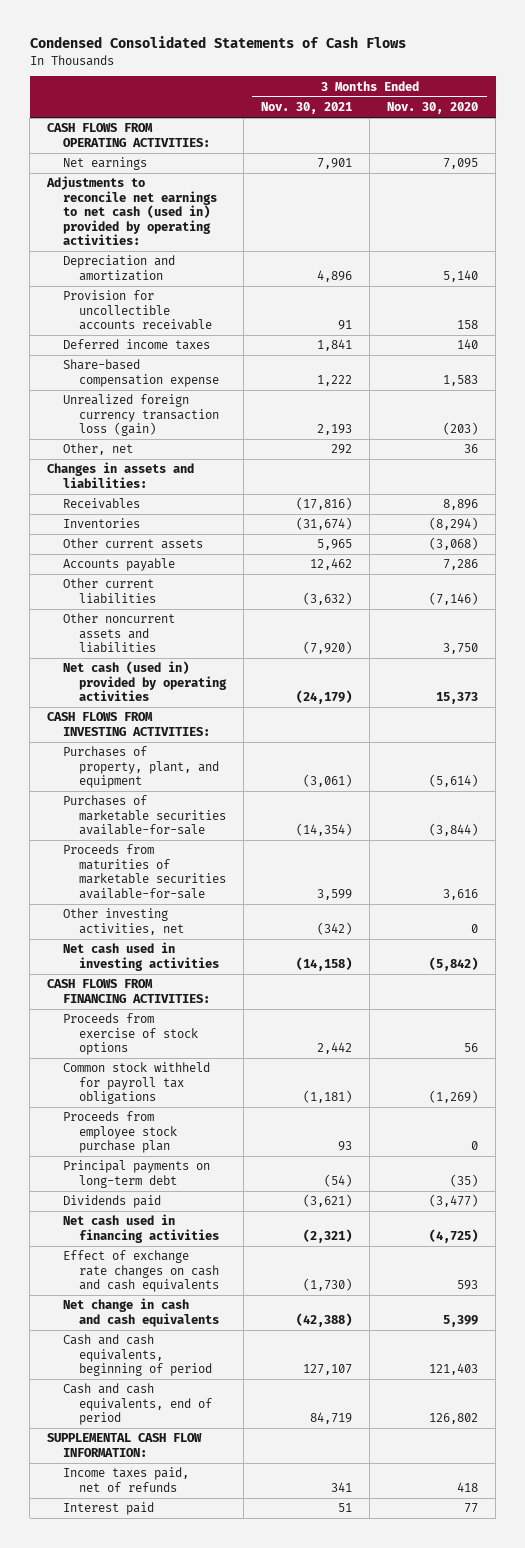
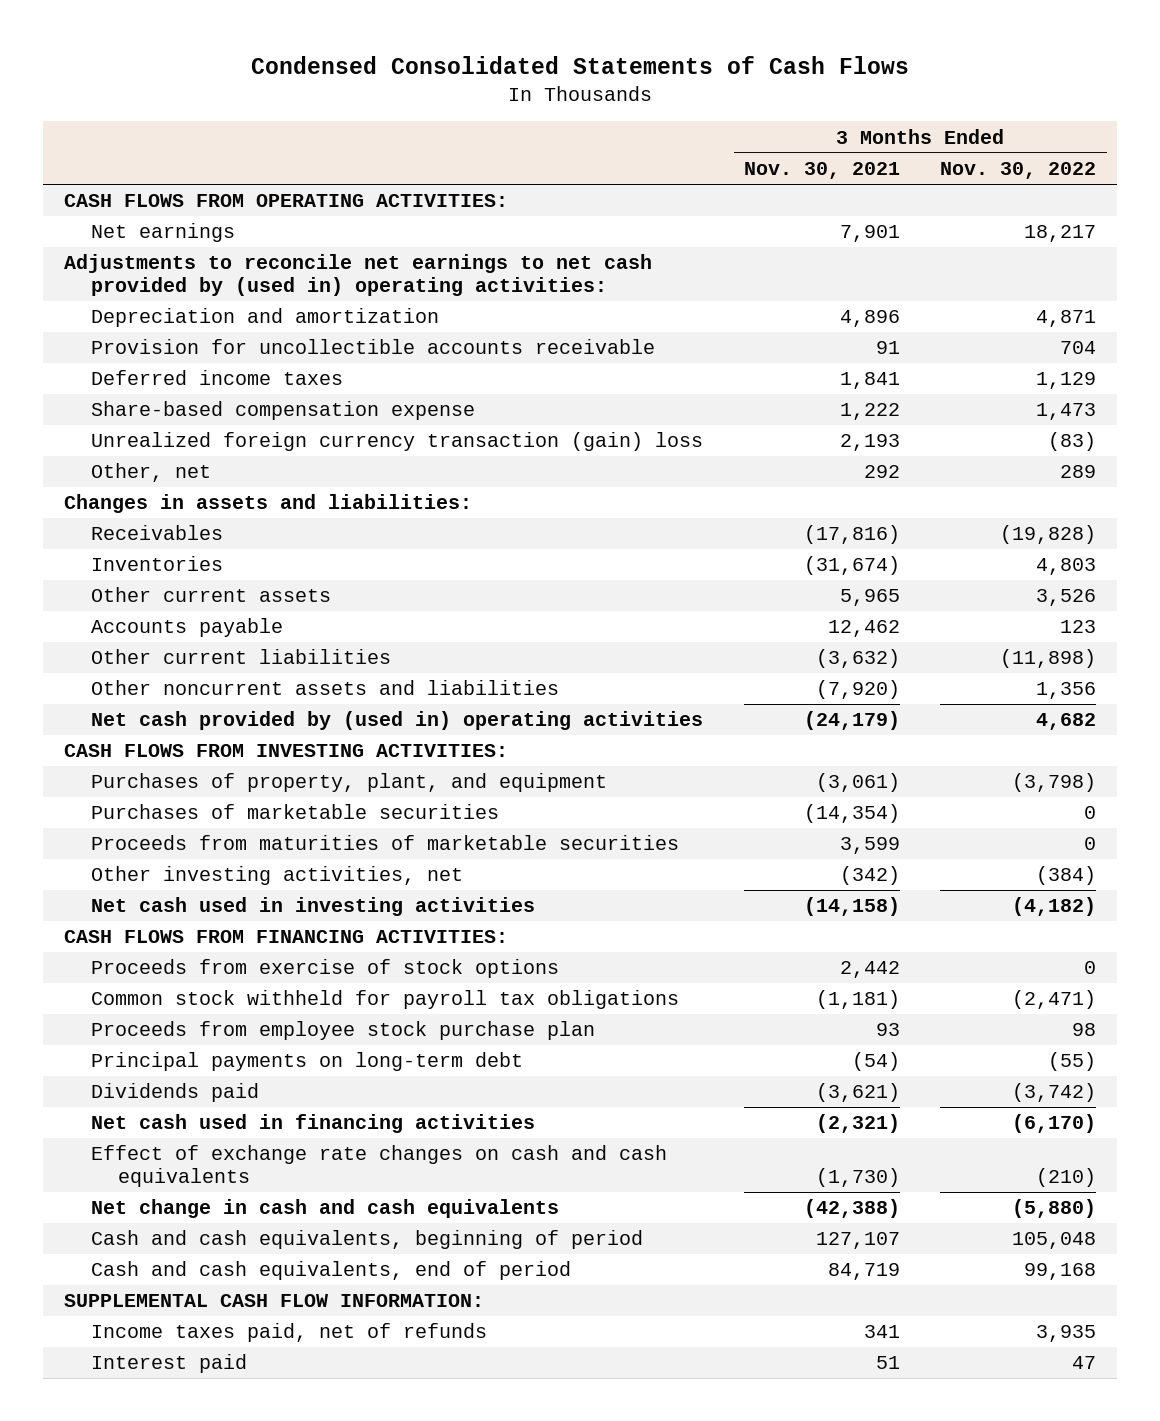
- | 3 Months Ended Nov. 30, 2021 | 3 Months Ended Nov. 30, 2020
+ | 3 Months Ended Nov. 30, 2021 | 3 Months Ended Nov. 30, 2022
- Adjustments to reconcile net earnings to net cash (used in) provided by operating activities:
+ Adjustments to reconcile net earnings to net cash provided by (used in) operating activities:
- Unrealized foreign currency transaction loss (gain) | 2,193 | (203)
+ Unrealized foreign currency transaction (gain) loss | 2,193 | (83)
- Net cash (used in) provided by operating activities | (24,179) | 15,373
+ Net cash provided by (used in) operating activities | (24,179) | 4,682
- Purchases of marketable securities available-for-sale | (14,354) | (3,844)
- Proceeds from maturities of marketable securities available-for-sale | 3,599 | 3,616
+ Purchases of marketable securities | (14,354) | 0
+ Proceeds from maturities of marketable securities | 3,599 | 0

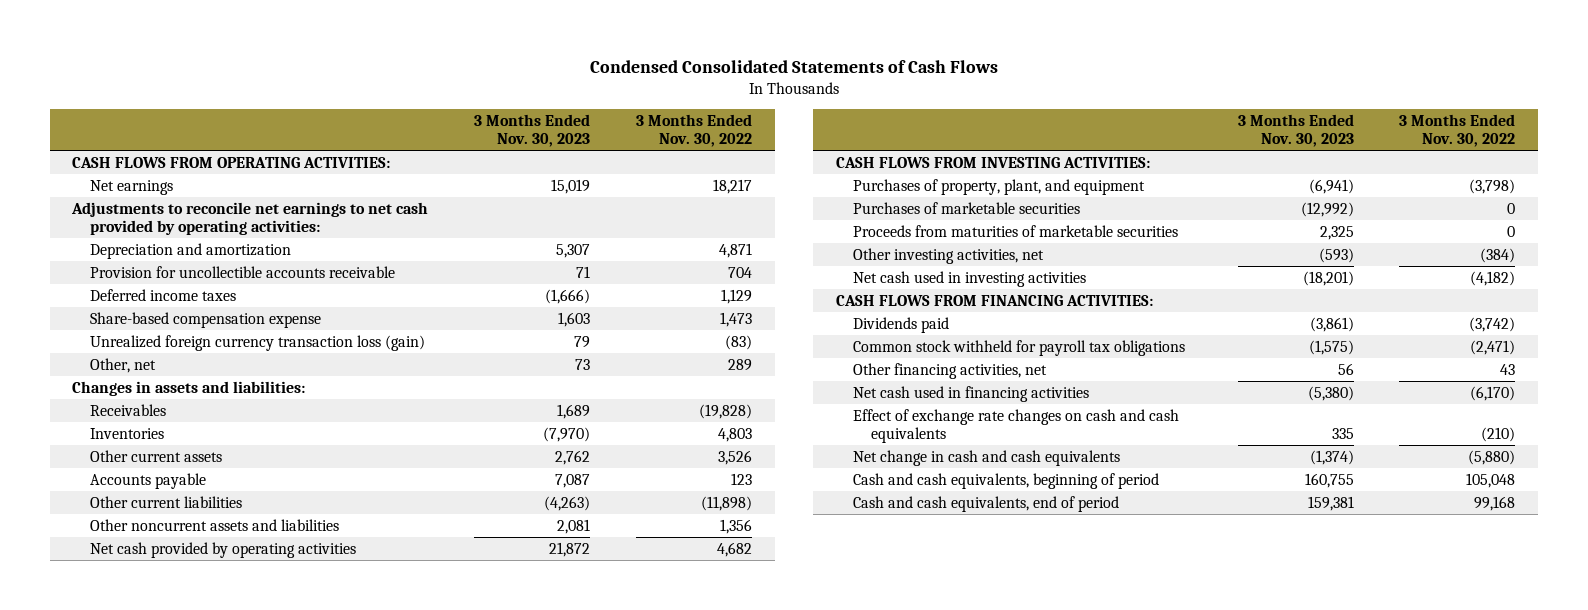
- | 3 Months Ended Nov. 30, 2021 | 3 Months Ended Nov. 30, 2022
+ | 3 Months Ended Nov. 30, 2023 | 3 Months Ended Nov. 30, 2022
- Adjustments to reconcile net earnings to net cash provided by (used in) operating activities:
+ Adjustments to reconcile net earnings to net cash provided by operating activities:
- Unrealized foreign currency transaction (gain) loss | 2,193 | (83)
+ Unrealized foreign currency transaction loss (gain) | 79 | (83)
- Net cash provided by (used in) operating activities | (24,179) | 4,682
+ Net cash provided by operating activities | 21,872 | 4,682
- Proceeds from exercise of stock options | 2,442 | 0
- Proceeds from employee stock purchase plan | 93 | 98
- Principal payments on long-term debt | (54) | (55)
moved down: Common stock withheld for payroll tax obligations | (1,575) | (2,471)
+ Other financing activities, net | 56 | 43
- SUPPLEMENTAL CASH FLOW INFORMATION:
- Income taxes paid, net of refunds | 341 | 3,935
- Interest paid | 51 | 47

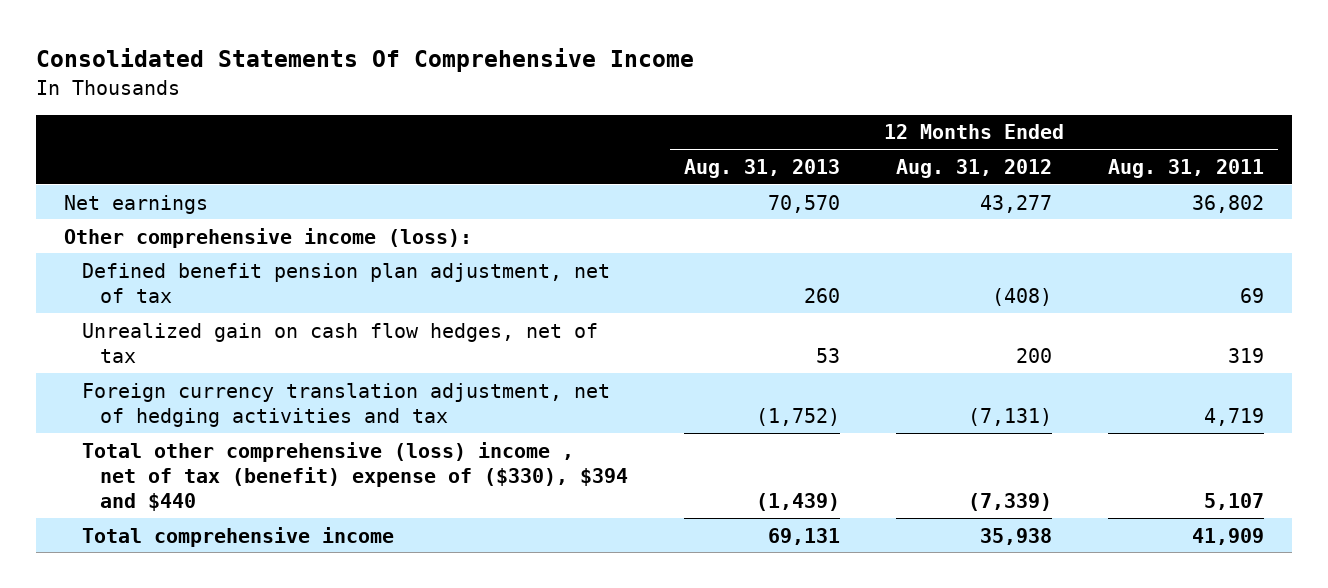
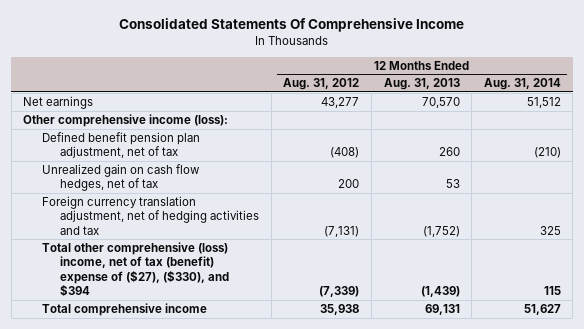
- | 12 Months Ended Aug. 31, 2013 | 12 Months Ended Aug. 31, 2012 | 12 Months Ended Aug. 31, 2011
+ | 12 Months Ended Aug. 31, 2012 | 12 Months Ended Aug. 31, 2013 | 12 Months Ended Aug. 31, 2014
- Total other comprehensive (loss) income , net of tax (benefit) expense of ($330), $394 and $440 | (1,439) | (7,339) | 5,107
+ Total other comprehensive (loss) income, net of tax (benefit) expense of ($27), ($330), and $394 | (7,339) | (1,439) | 115

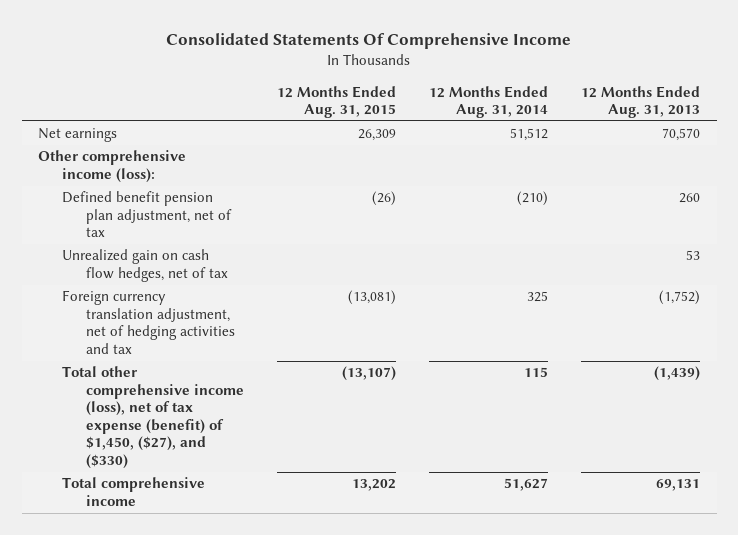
- | 12 Months Ended Aug. 31, 2012 | 12 Months Ended Aug. 31, 2013 | 12 Months Ended Aug. 31, 2014
+ | 12 Months Ended Aug. 31, 2015 | 12 Months Ended Aug. 31, 2014 | 12 Months Ended Aug. 31, 2013
- Total other comprehensive (loss) income, net of tax (benefit) expense of ($27), ($330), and $394 | (7,339) | (1,439) | 115
+ Total other comprehensive income (loss), net of tax expense (benefit) of $1,450, ($27), and ($330) | (13,107) | 115 | (1,439)

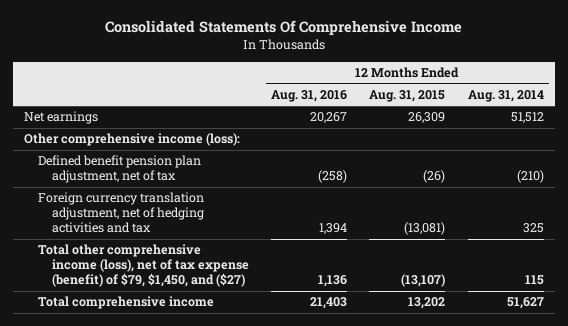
- | 12 Months Ended Aug. 31, 2015 | 12 Months Ended Aug. 31, 2014 | 12 Months Ended Aug. 31, 2013
+ | 12 Months Ended Aug. 31, 2016 | 12 Months Ended Aug. 31, 2015 | 12 Months Ended Aug. 31, 2014
- Unrealized gain on cash flow hedges, net of tax | | | 53
- Total other comprehensive income (loss), net of tax expense (benefit) of $1,450, ($27), and ($330) | (13,107) | 115 | (1,439)
+ Total other comprehensive income (loss), net of tax expense (benefit) of $79, $1,450, and ($27) | 1,136 | (13,107) | 115

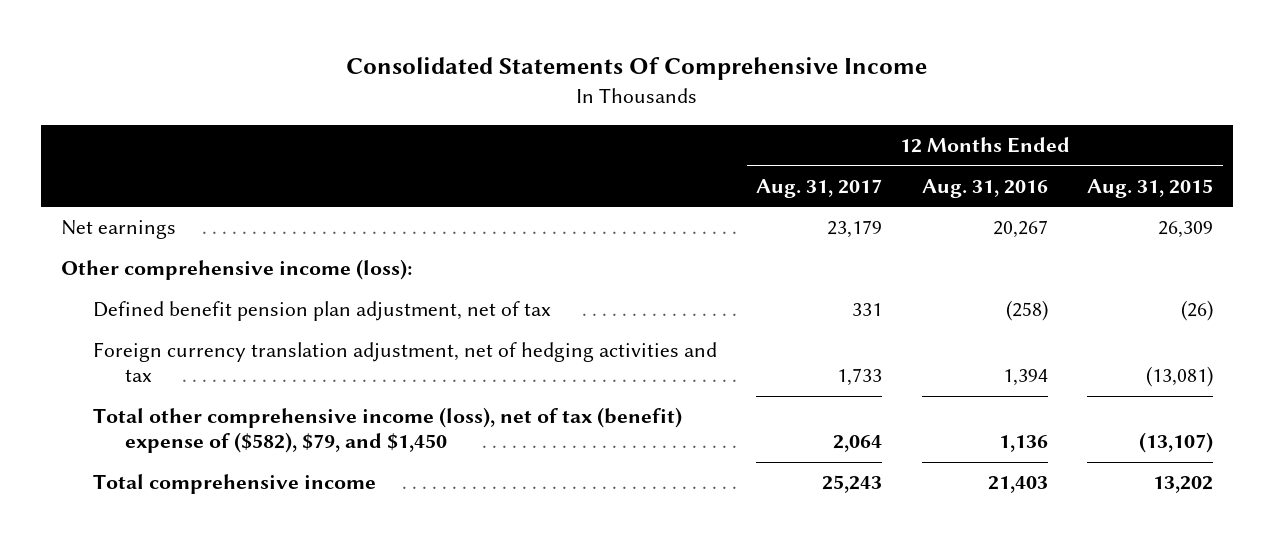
- | 12 Months Ended Aug. 31, 2016 | 12 Months Ended Aug. 31, 2015 | 12 Months Ended Aug. 31, 2014
+ | 12 Months Ended Aug. 31, 2017 | 12 Months Ended Aug. 31, 2016 | 12 Months Ended Aug. 31, 2015
- Total other comprehensive income (loss), net of tax expense (benefit) of $79, $1,450, and ($27) | 1,136 | (13,107) | 115
+ Total other comprehensive income (loss), net of tax (benefit) expense of ($582), $79, and $1,450 | 2,064 | 1,136 | (13,107)

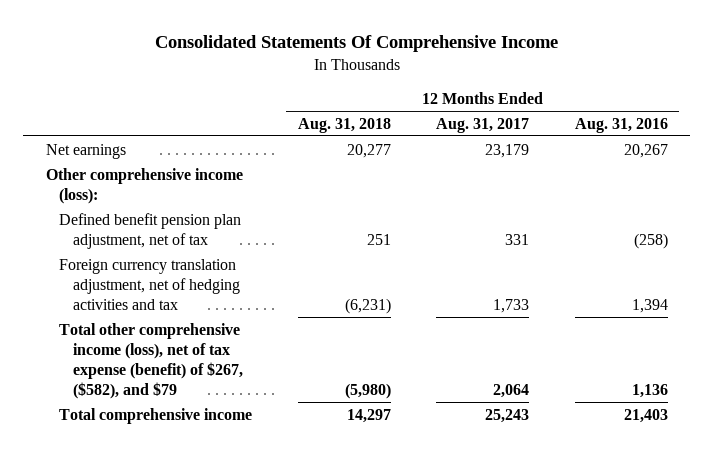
- | 12 Months Ended Aug. 31, 2017 | 12 Months Ended Aug. 31, 2016 | 12 Months Ended Aug. 31, 2015
+ | 12 Months Ended Aug. 31, 2018 | 12 Months Ended Aug. 31, 2017 | 12 Months Ended Aug. 31, 2016
- Total other comprehensive income (loss), net of tax (benefit) expense of ($582), $79, and $1,450 | 2,064 | 1,136 | (13,107)
+ Total other comprehensive income (loss), net of tax expense (benefit) of $267, ($582), and $79 | (5,980) | 2,064 | 1,136

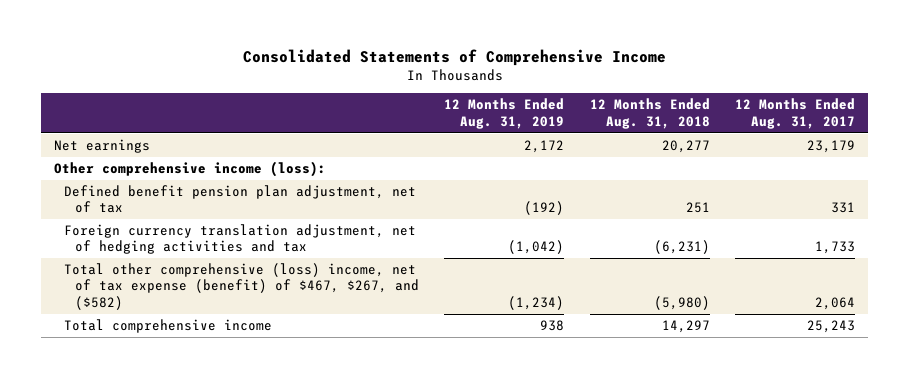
- Consolidated Statements Of Comprehensive Income
+ Consolidated Statements of Comprehensive Income
- | 12 Months Ended Aug. 31, 2018 | 12 Months Ended Aug. 31, 2017 | 12 Months Ended Aug. 31, 2016
+ | 12 Months Ended Aug. 31, 2019 | 12 Months Ended Aug. 31, 2018 | 12 Months Ended Aug. 31, 2017
- Total other comprehensive income (loss), net of tax expense (benefit) of $267, ($582), and $79 | (5,980) | 2,064 | 1,136
+ Total other comprehensive (loss) income, net of tax expense (benefit) of $467, $267, and ($582) | (1,234) | (5,980) | 2,064

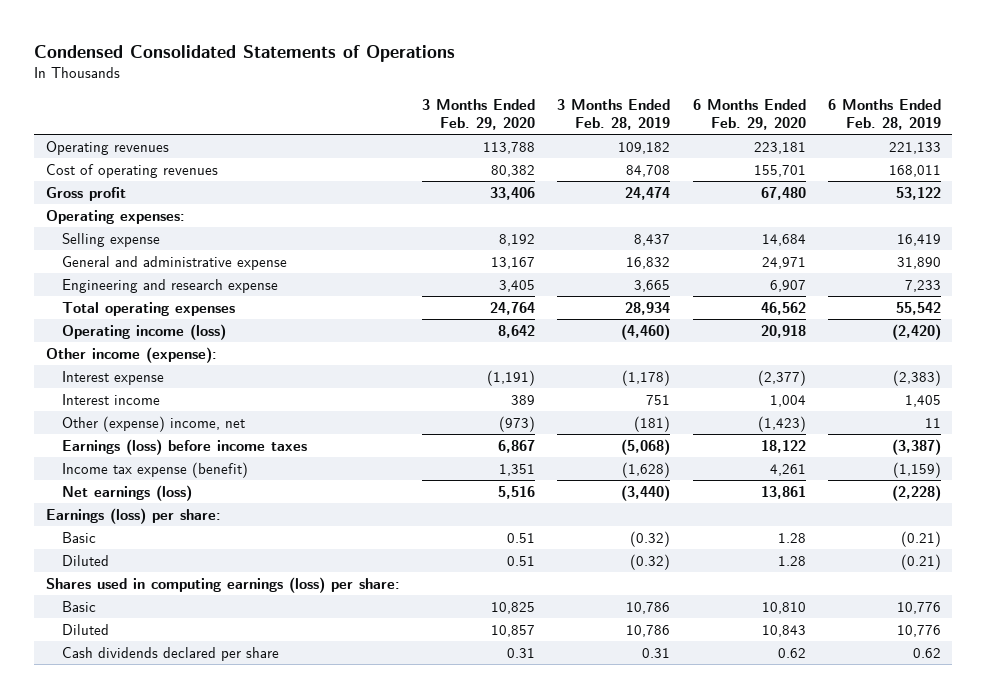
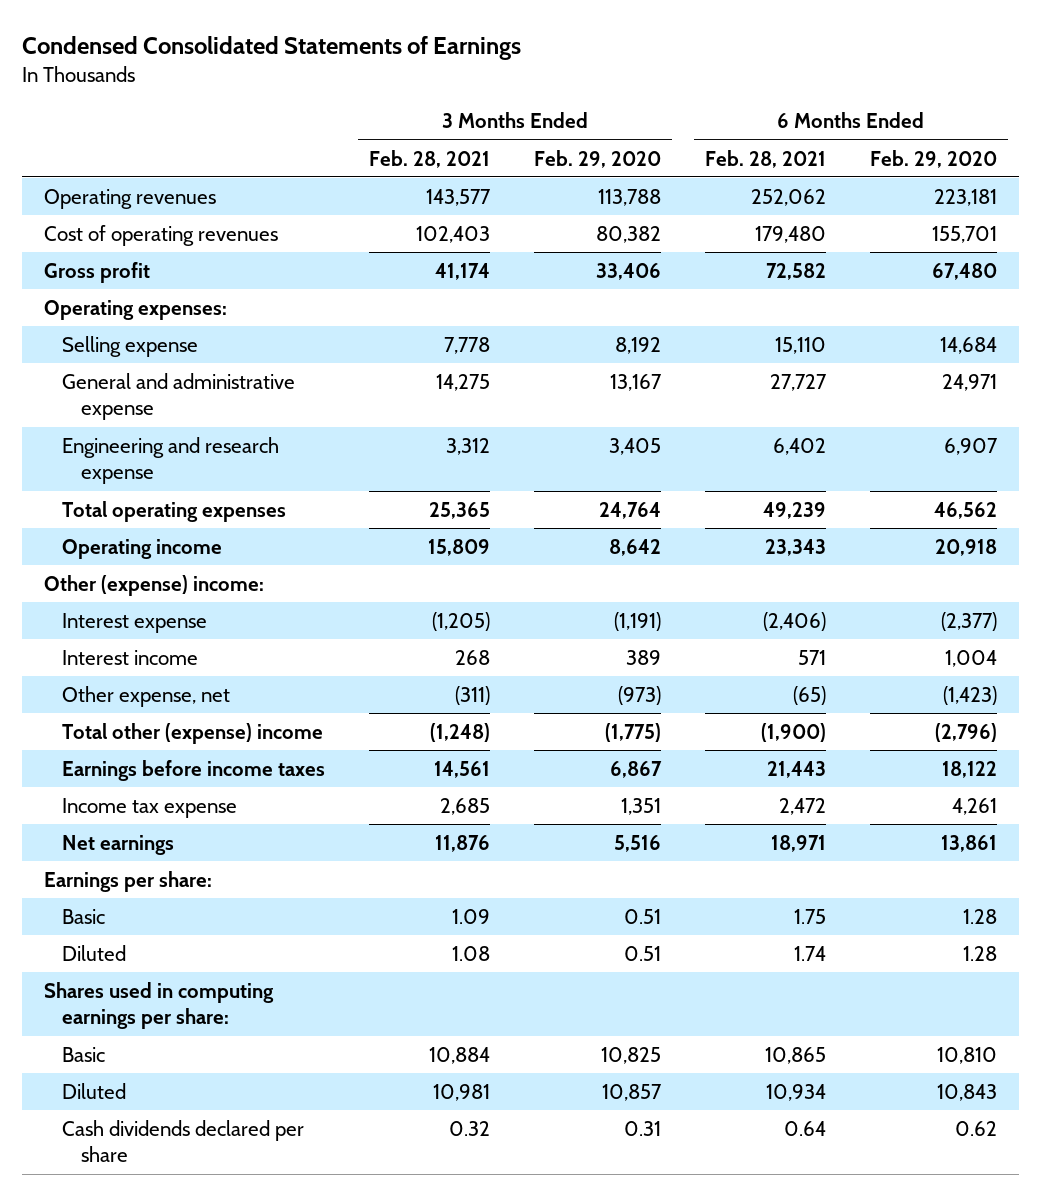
- Condensed Consolidated Statements of Operations
+ Condensed Consolidated Statements of Earnings
- | 3 Months Ended Feb. 29, 2020 | 3 Months Ended Feb. 28, 2019 | 6 Months Ended Feb. 29, 2020 | 6 Months Ended Feb. 28, 2019
+ | 3 Months Ended Feb. 28, 2021 | 3 Months Ended Feb. 29, 2020 | 6 Months Ended Feb. 28, 2021 | 6 Months Ended Feb. 29, 2020
- Operating income (loss) | 8,642 | (4,460) | 20,918 | (2,420)
- Other income (expense):
+ Operating income | 15,809 | 8,642 | 23,343 | 20,918
+ Other (expense) income:
- Other (expense) income, net | (973) | (181) | (1,423) | 11
- Earnings (loss) before income taxes | 6,867 | (5,068) | 18,122 | (3,387)
- Income tax expense (benefit) | 1,351 | (1,628) | 4,261 | (1,159)
- Net earnings (loss) | 5,516 | (3,440) | 13,861 | (2,228)
- Earnings (loss) per share:
+ Other expense, net | (311) | (973) | (65) | (1,423)
+ Total other (expense) income | (1,248) | (1,775) | (1,900) | (2,796)
+ Earnings before income taxes | 14,561 | 6,867 | 21,443 | 18,122
+ Income tax expense | 2,685 | 1,351 | 2,472 | 4,261
+ Net earnings | 11,876 | 5,516 | 18,971 | 13,861
+ Earnings per share:
- Shares used in computing earnings (loss) per share:
+ Shares used in computing earnings per share:

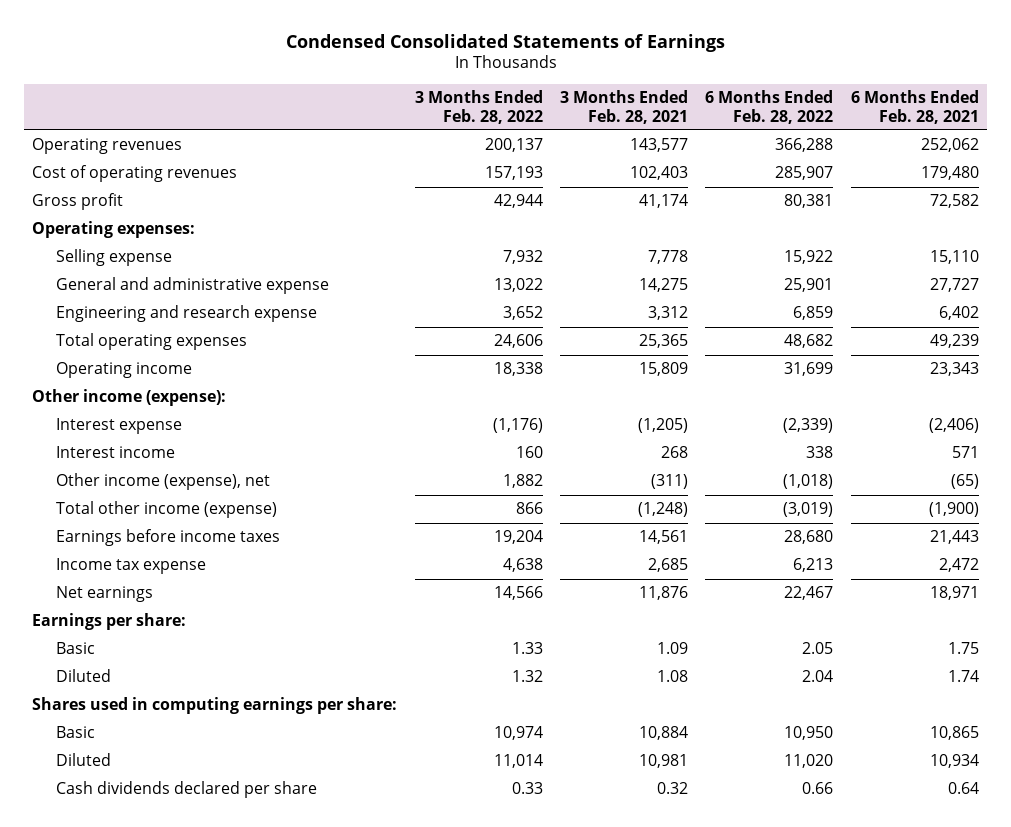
- | 3 Months Ended Feb. 28, 2021 | 3 Months Ended Feb. 29, 2020 | 6 Months Ended Feb. 28, 2021 | 6 Months Ended Feb. 29, 2020
+ | 3 Months Ended Feb. 28, 2022 | 3 Months Ended Feb. 28, 2021 | 6 Months Ended Feb. 28, 2022 | 6 Months Ended Feb. 28, 2021
- Other (expense) income:
+ Other income (expense):
- Other expense, net | (311) | (973) | (65) | (1,423)
- Total other (expense) income | (1,248) | (1,775) | (1,900) | (2,796)
+ Other income (expense), net | 1,882 | (311) | (1,018) | (65)
+ Total other income (expense) | 866 | (1,248) | (3,019) | (1,900)

